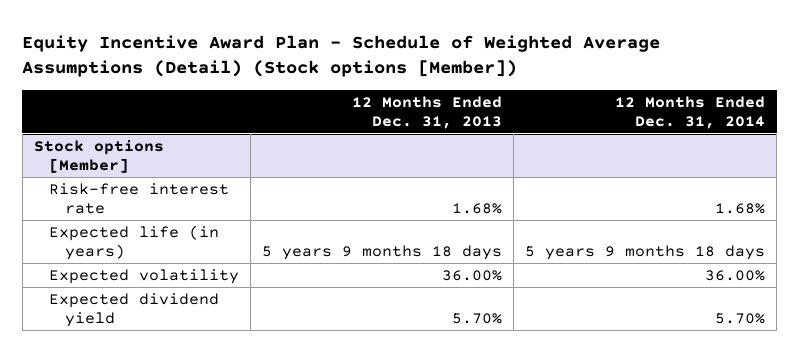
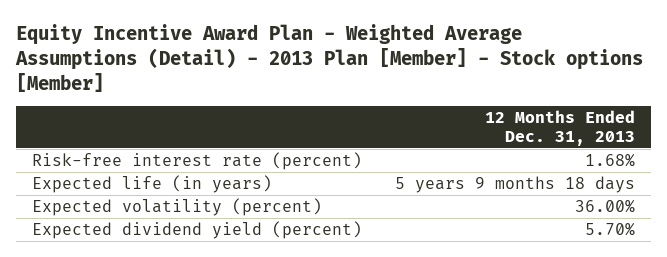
- Equity Incentive Award Plan - Schedule of Weighted Average Assumptions (Detail) (Stock options [Member])
+ Equity Incentive Award Plan - Weighted Average Assumptions (Detail) - 2013 Plan [Member] - Stock options [Member]
- | 12 Months Ended Dec. 31, 2013 | 12 Months Ended Dec. 31, 2014
+ | 12 Months Ended Dec. 31, 2013
- Stock options [Member]
- Risk-free interest rate | 1.68% | 1.68%
+ Risk-free interest rate (percent) | 1.68%
- Expected volatility | 36.00% | 36.00%
- Expected dividend yield | 5.70% | 5.70%
+ Expected volatility (percent) | 36.00%
+ Expected dividend yield (percent) | 5.70%

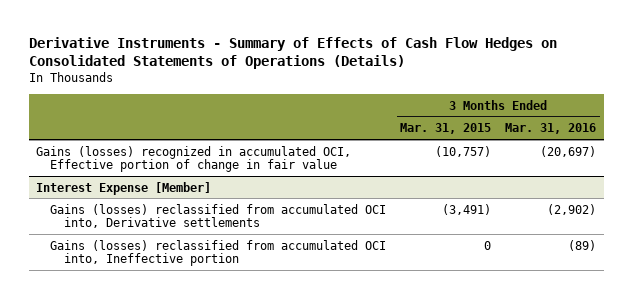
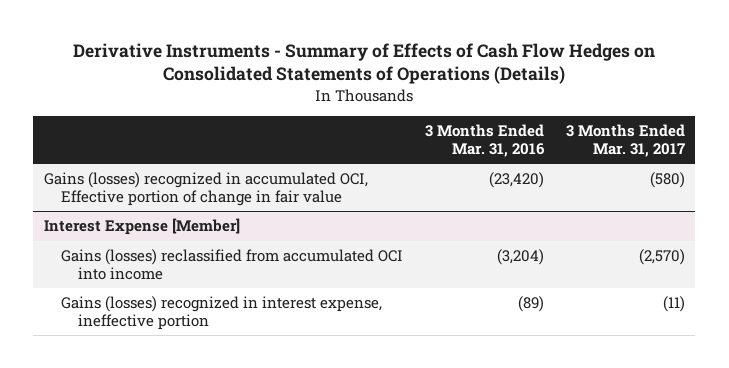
- | 3 Months Ended Mar. 31, 2015 | 3 Months Ended Mar. 31, 2016
+ | 3 Months Ended Mar. 31, 2016 | 3 Months Ended Mar. 31, 2017
- Gains (losses) recognized in accumulated OCI, Effective portion of change in fair value | (10,757) | (20,697)
+ Gains (losses) recognized in accumulated OCI, Effective portion of change in fair value | (23,420) | (580)
@ Interest Expense [Member]
- Gains (losses) reclassified from accumulated OCI into, Derivative settlements | (3,491) | (2,902)
- Gains (losses) reclassified from accumulated OCI into, Ineffective portion | 0 | (89)
+ Gains (losses) reclassified from accumulated OCI into income | (3,204) | (2,570)
+ Gains (losses) recognized in interest expense, ineffective portion | (89) | (11)

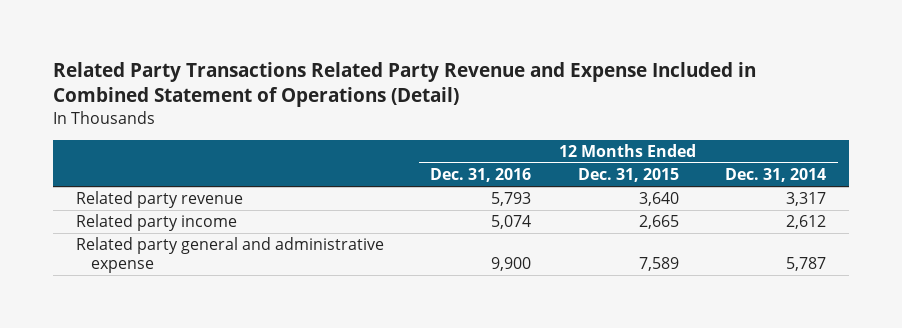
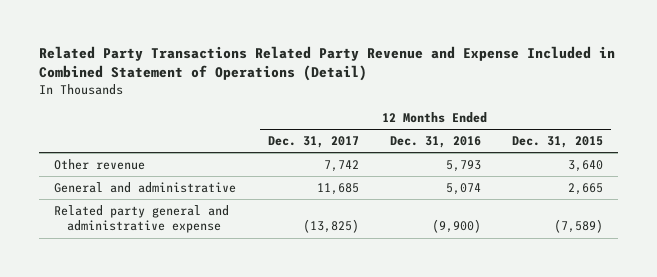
- | 12 Months Ended Dec. 31, 2016 | 12 Months Ended Dec. 31, 2015 | 12 Months Ended Dec. 31, 2014
+ | 12 Months Ended Dec. 31, 2017 | 12 Months Ended Dec. 31, 2016 | 12 Months Ended Dec. 31, 2015
- Related party revenue | 5,793 | 3,640 | 3,317
- Related party income | 5,074 | 2,665 | 2,612
- Related party general and administrative expense | 9,900 | 7,589 | 5,787
+ Other revenue | 7,742 | 5,793 | 3,640
+ General and administrative | 11,685 | 5,074 | 2,665
+ Related party general and administrative expense | (13,825) | (9,900) | (7,589)

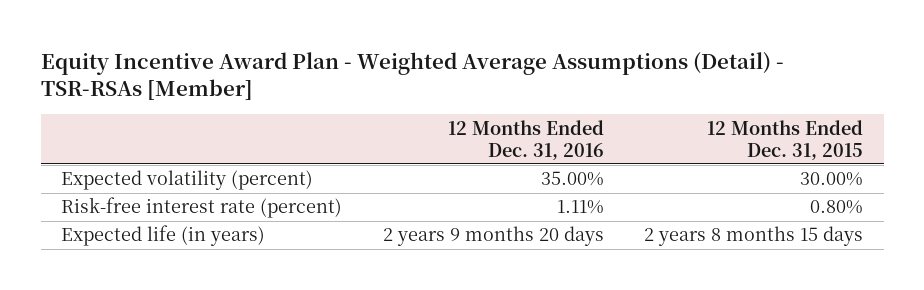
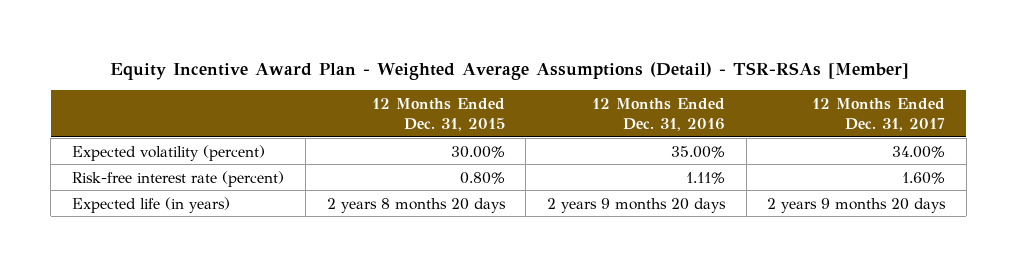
- | 12 Months Ended Dec. 31, 2016 | 12 Months Ended Dec. 31, 2015
+ | 12 Months Ended Dec. 31, 2015 | 12 Months Ended Dec. 31, 2016 | 12 Months Ended Dec. 31, 2017
- Expected life (in years) | 2 years 9 months 20 days | 2 years 8 months 15 days
+ Expected life (in years) | 2 years 8 months 20 days | 2 years 9 months 20 days | 2 years 9 months 20 days

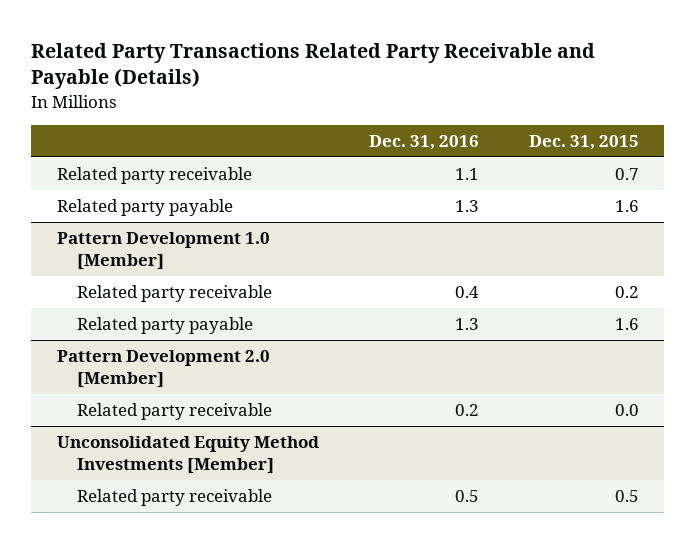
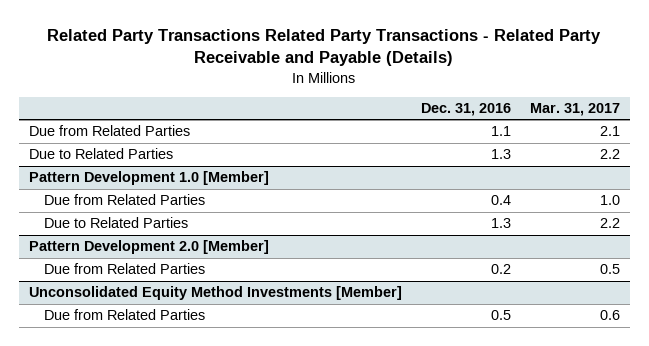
- Related Party Transactions Related Party Receivable and Payable (Details)
+ Related Party Transactions Related Party Transactions - Related Party Receivable and Payable (Details)
- | Dec. 31, 2016 | Dec. 31, 2015
+ | Dec. 31, 2016 | Mar. 31, 2017
- Related party receivable | 1.1 | 0.7
- Related party payable | 1.3 | 1.6
+ Due from Related Parties | 1.1 | 2.1
+ Due to Related Parties | 1.3 | 2.2
@ Pattern Development 1.0 [Member]
- Related party receivable | 0.4 | 0.2
- Related party payable | 1.3 | 1.6
+ Due from Related Parties | 0.4 | 1.0
+ Due to Related Parties | 1.3 | 2.2
@ Pattern Development 2.0 [Member]
- Related party receivable | 0.2 | 0.0
+ Due from Related Parties | 0.2 | 0.5
@ Unconsolidated Equity Method Investments [Member]
- Related party receivable | 0.5 | 0.5
+ Due from Related Parties | 0.5 | 0.6

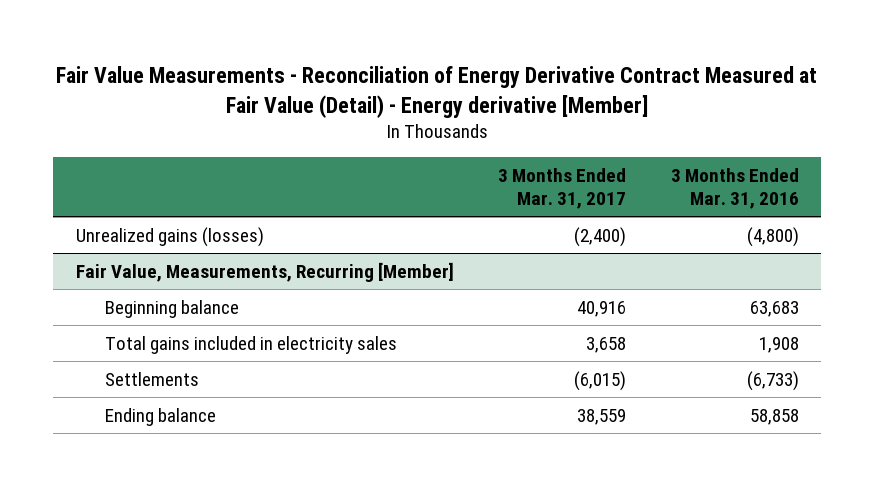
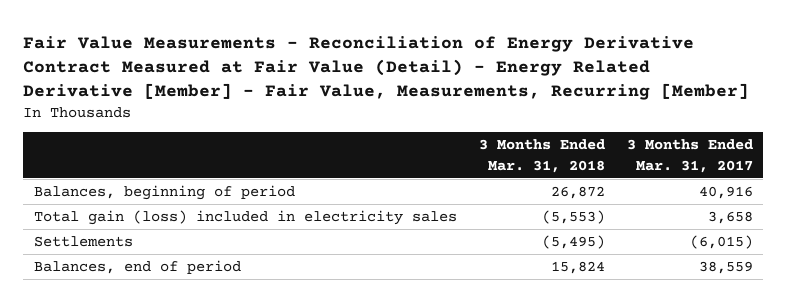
- Fair Value Measurements - Reconciliation of Energy Derivative Contract Measured at Fair Value (Detail) - Energy derivative [Member]
+ Fair Value Measurements - Reconciliation of Energy Derivative Contract Measured at Fair Value (Detail) - Energy Related Derivative [Member] - Fair Value, Measurements, Recurring [Member]
- | 3 Months Ended Mar. 31, 2017 | 3 Months Ended Mar. 31, 2016
+ | 3 Months Ended Mar. 31, 2018 | 3 Months Ended Mar. 31, 2017
- Unrealized gains (losses) | (2,400) | (4,800)
- Fair Value, Measurements, Recurring [Member]
- Beginning balance | 40,916 | 63,683
- Total gains included in electricity sales | 3,658 | 1,908
+ Balances, beginning of period | 26,872 | 40,916
+ Total gain (loss) included in electricity sales | (5,553) | 3,658
- Ending balance | 38,559 | 58,858
+ Balances, end of period | 15,824 | 38,559

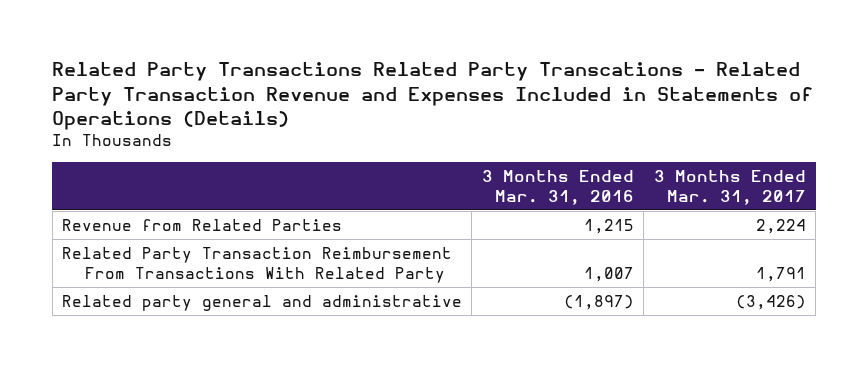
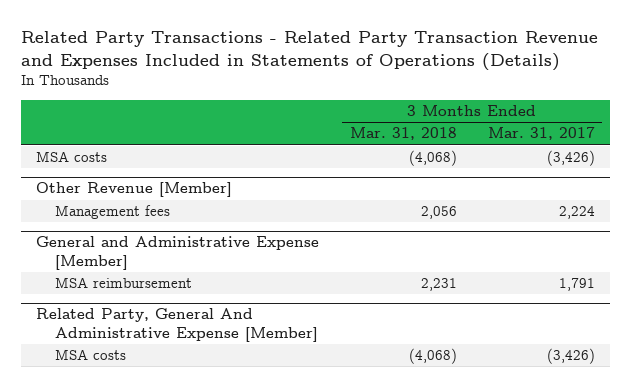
- Related Party Transactions Related Party Transcations - Related Party Transaction Revenue and Expenses Included in Statements of Operations (Details)
+ Related Party Transactions - Related Party Transaction Revenue and Expenses Included in Statements of Operations (Details)
- | 3 Months Ended Mar. 31, 2016 | 3 Months Ended Mar. 31, 2017
+ | 3 Months Ended Mar. 31, 2018 | 3 Months Ended Mar. 31, 2017
- Revenue from Related Parties | 1,215 | 2,224
- Related Party Transaction Reimbursement From Transactions With Related Party | 1,007 | 1,791
- Related party general and administrative | (1,897) | (3,426)
+ MSA costs | (4,068) | (3,426)
+ Other Revenue [Member]
+ Management fees | 2,056 | 2,224
+ General and Administrative Expense [Member]
+ MSA reimbursement | 2,231 | 1,791
+ Related Party, General And Administrative Expense [Member]
+ MSA costs | (4,068) | (3,426)

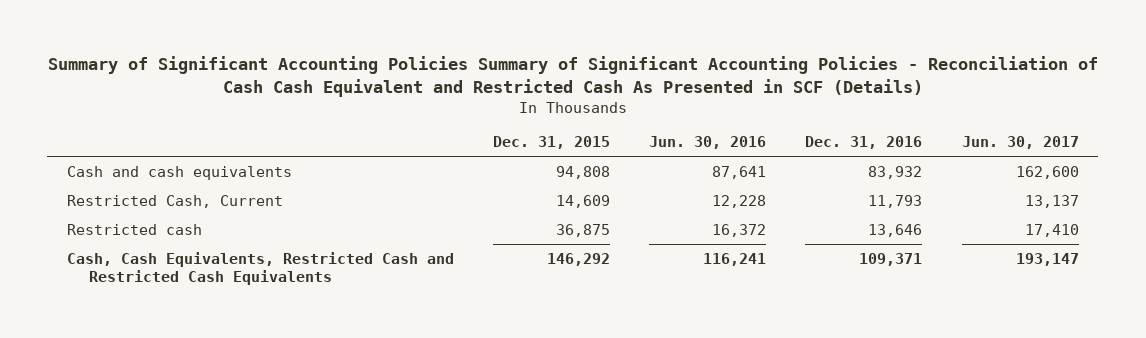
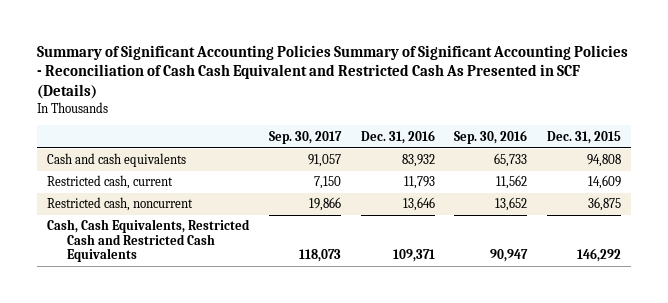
- | Dec. 31, 2015 | Jun. 30, 2016 | Dec. 31, 2016 | Jun. 30, 2017
+ | Sep. 30, 2017 | Dec. 31, 2016 | Sep. 30, 2016 | Dec. 31, 2015
- Restricted Cash, Current | 14,609 | 12,228 | 11,793 | 13,137
- Restricted cash | 36,875 | 16,372 | 13,646 | 17,410
+ Restricted cash, current | 7,150 | 11,793 | 11,562 | 14,609
+ Restricted cash, noncurrent | 19,866 | 13,646 | 13,652 | 36,875

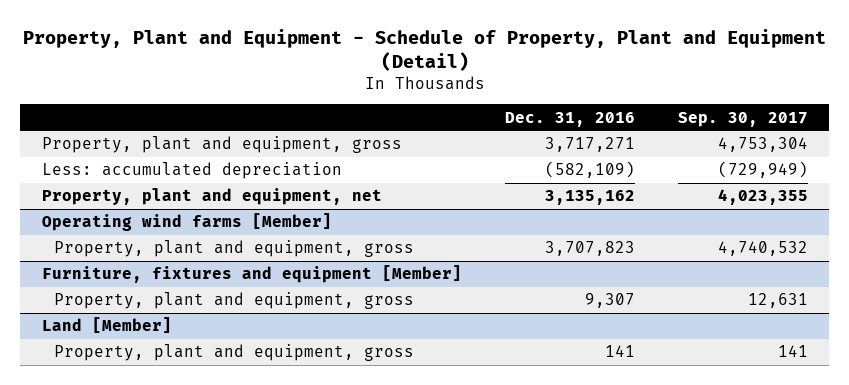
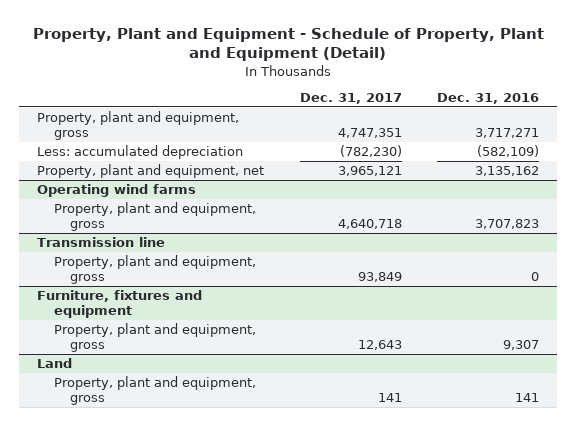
- | Dec. 31, 2016 | Sep. 30, 2017
+ | Dec. 31, 2017 | Dec. 31, 2016
- Operating wind farms [Member]
+ Operating wind farms
- Furniture, fixtures and equipment [Member]
+ Transmission line
+ Property, plant and equipment, gross | 93,849 | 0
+ Furniture, fixtures and equipment
- Land [Member]
+ Land

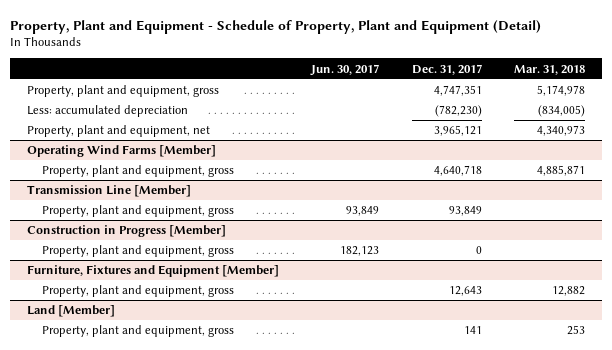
- | Dec. 31, 2017 | Dec. 31, 2016
+ | Jun. 30, 2017 | Dec. 31, 2017 | Mar. 31, 2018
- Operating wind farms
+ Operating Wind Farms [Member]
- Transmission line
+ Transmission Line [Member]
- Furniture, fixtures and equipment
+ Construction in Progress [Member]
+ Property, plant and equipment, gross | 182,123 | 0 |
+ Furniture, Fixtures and Equipment [Member]
- Land
+ Land [Member]

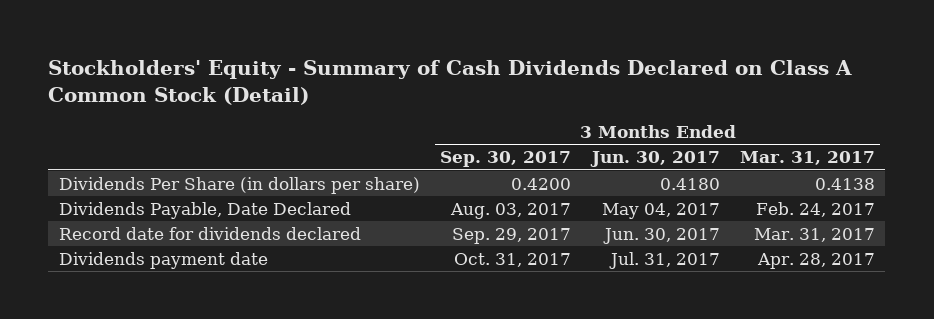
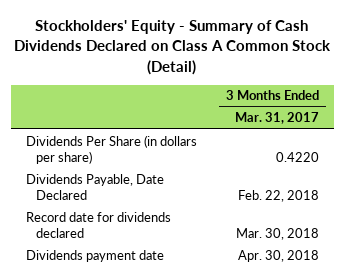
- | 3 Months Ended Sep. 30, 2017 | 3 Months Ended Jun. 30, 2017 | 3 Months Ended Mar. 31, 2017
+ | 3 Months Ended Mar. 31, 2017
- Dividends Per Share (in dollars per share) | 0.4200 | 0.4180 | 0.4138
- Dividends Payable, Date Declared | Aug. 03, 2017 | May 04, 2017 | Feb. 24, 2017
- Record date for dividends declared | Sep. 29, 2017 | Jun. 30, 2017 | Mar. 31, 2017
- Dividends payment date | Oct. 31, 2017 | Jul. 31, 2017 | Apr. 28, 2017
+ Dividends Per Share (in dollars per share) | 0.4220
+ Dividends Payable, Date Declared | Feb. 22, 2018
+ Record date for dividends declared | Mar. 30, 2018
+ Dividends payment date | Apr. 30, 2018

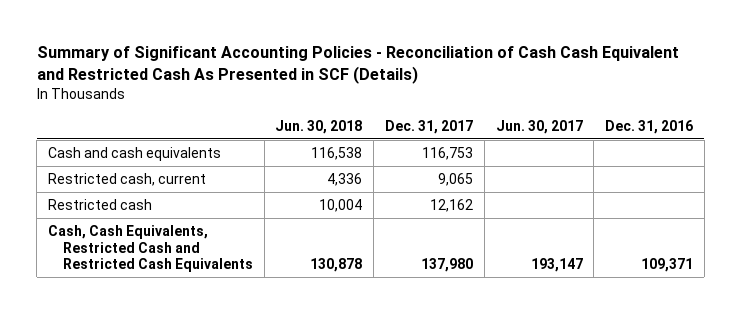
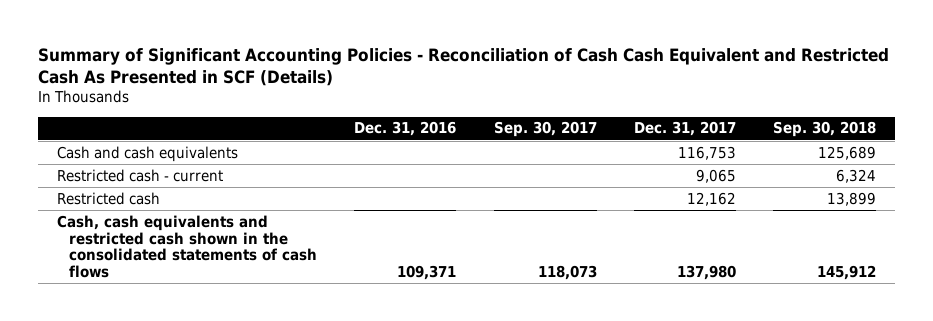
- | Jun. 30, 2018 | Dec. 31, 2017 | Jun. 30, 2017 | Dec. 31, 2016
+ | Dec. 31, 2016 | Sep. 30, 2017 | Dec. 31, 2017 | Sep. 30, 2018
- Restricted cash, current | 4,336 | 9,065 | |
+ Restricted cash - current | | | 9,065 | 6,324
- Cash, Cash Equivalents, Restricted Cash and Restricted Cash Equivalents | 130,878 | 137,980 | 193,147 | 109,371
+ Cash, cash equivalents and restricted cash shown in the consolidated statements of cash flows | 109,371 | 118,073 | 137,980 | 145,912

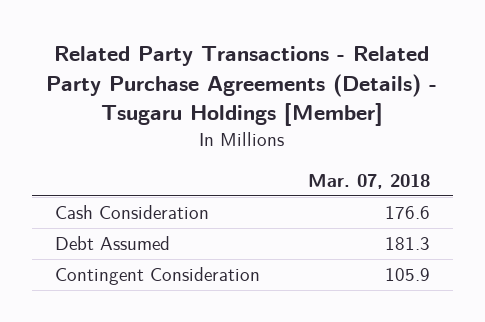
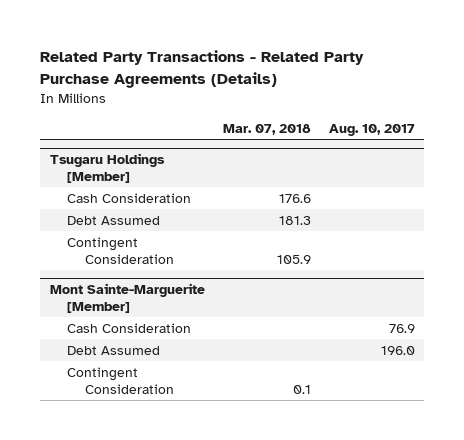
- Related Party Transactions - Related Party Purchase Agreements (Details) - Tsugaru Holdings [Member]
+ Related Party Transactions - Related Party Purchase Agreements (Details)
- | Mar. 07, 2018
+ | Mar. 07, 2018 | Aug. 10, 2017
+ Tsugaru Holdings [Member]
+ Mont Sainte-Marguerite [Member]
+ Cash Consideration | | 76.9
+ Debt Assumed | | 196.0
+ Contingent Consideration | 0.1 |

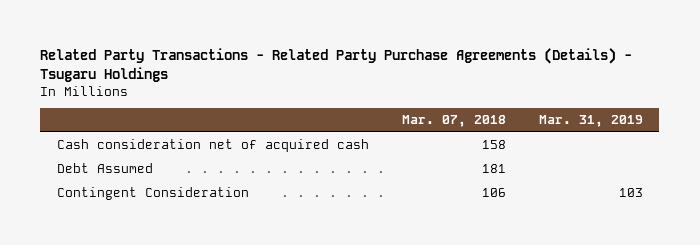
- Related Party Transactions - Related Party Purchase Agreements (Details)
+ Related Party Transactions - Related Party Purchase Agreements (Details) - Tsugaru Holdings
- | Mar. 07, 2018 | Aug. 10, 2017
+ | Mar. 07, 2018 | Mar. 31, 2019
- Tsugaru Holdings [Member]
- Cash Consideration | 176.6 |
- Debt Assumed | 181.3 |
- Contingent Consideration | 105.9 |
- Mont Sainte-Marguerite [Member]
- Cash Consideration | | 76.9
- Debt Assumed | | 196.0
- Contingent Consideration | 0.1 |
+ Cash consideration net of acquired cash | 158 |
+ Debt Assumed | 181 |
+ Contingent Consideration | 106 | 103

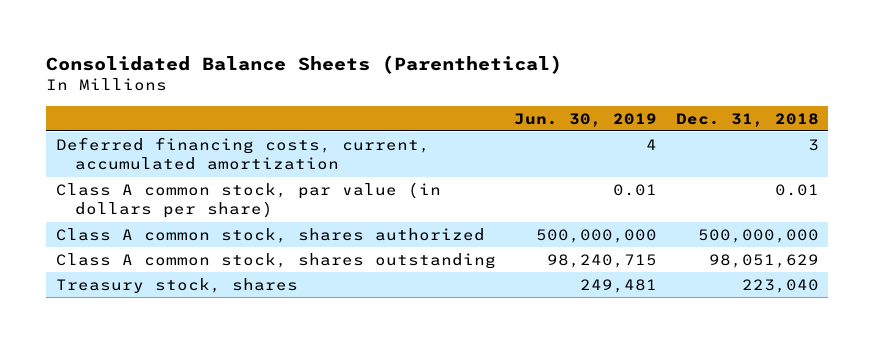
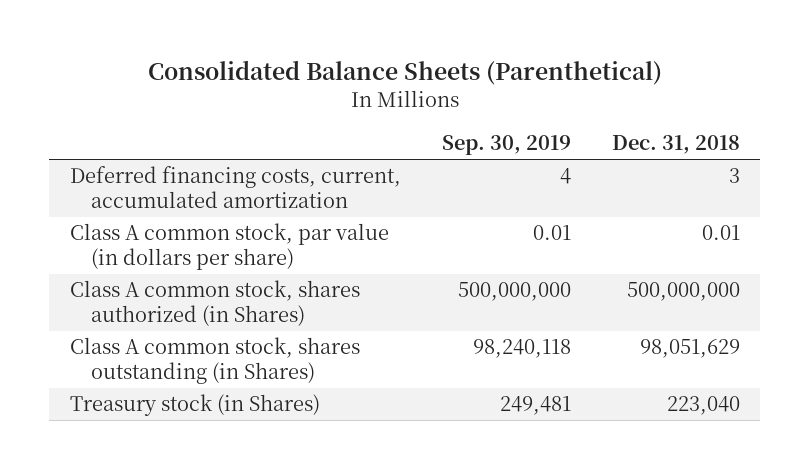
- | Jun. 30, 2019 | Dec. 31, 2018
+ | Sep. 30, 2019 | Dec. 31, 2018
- Class A common stock, shares authorized | 500,000,000 | 500,000,000
- Class A common stock, shares outstanding | 98,240,715 | 98,051,629
- Treasury stock, shares | 249,481 | 223,040
+ Class A common stock, shares authorized (in Shares) | 500,000,000 | 500,000,000
+ Class A common stock, shares outstanding (in Shares) | 98,240,118 | 98,051,629
+ Treasury stock (in Shares) | 249,481 | 223,040

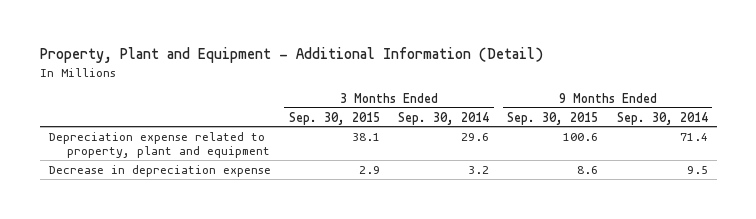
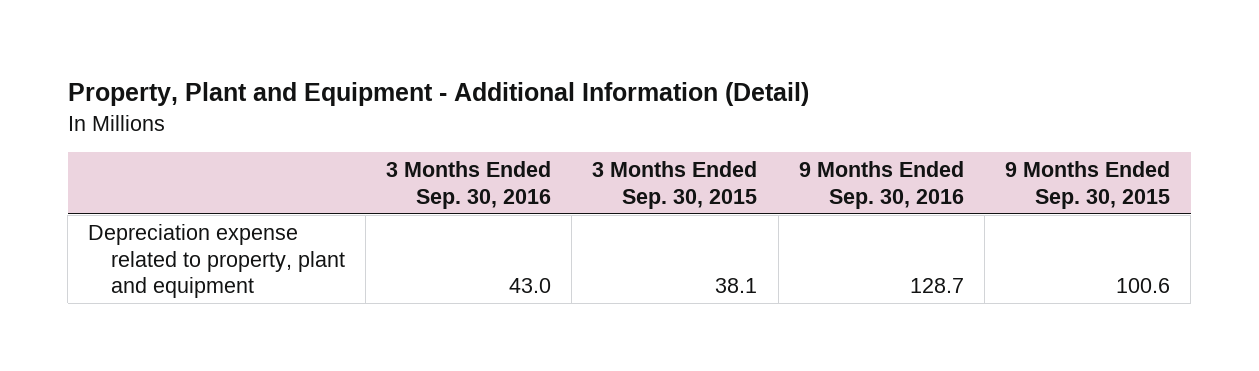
- | 3 Months Ended Sep. 30, 2015 | 3 Months Ended Sep. 30, 2014 | 9 Months Ended Sep. 30, 2015 | 9 Months Ended Sep. 30, 2014
+ | 3 Months Ended Sep. 30, 2016 | 3 Months Ended Sep. 30, 2015 | 9 Months Ended Sep. 30, 2016 | 9 Months Ended Sep. 30, 2015
- Decrease in depreciation expense | 2.9 | 3.2 | 8.6 | 9.5

